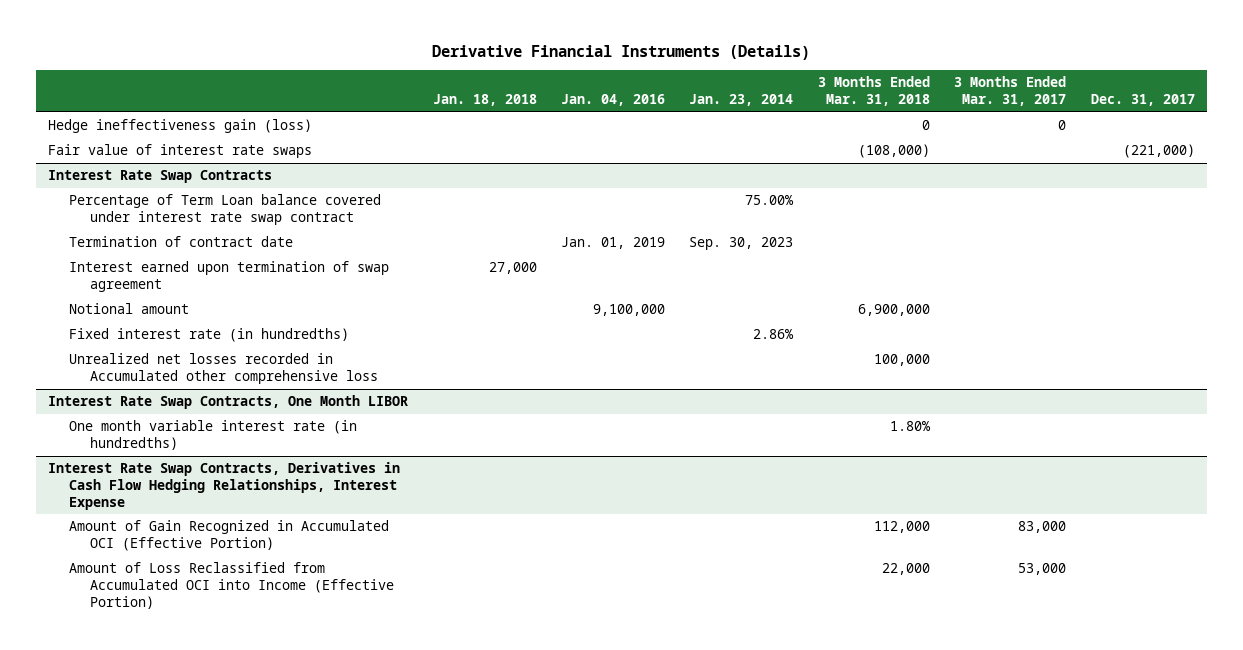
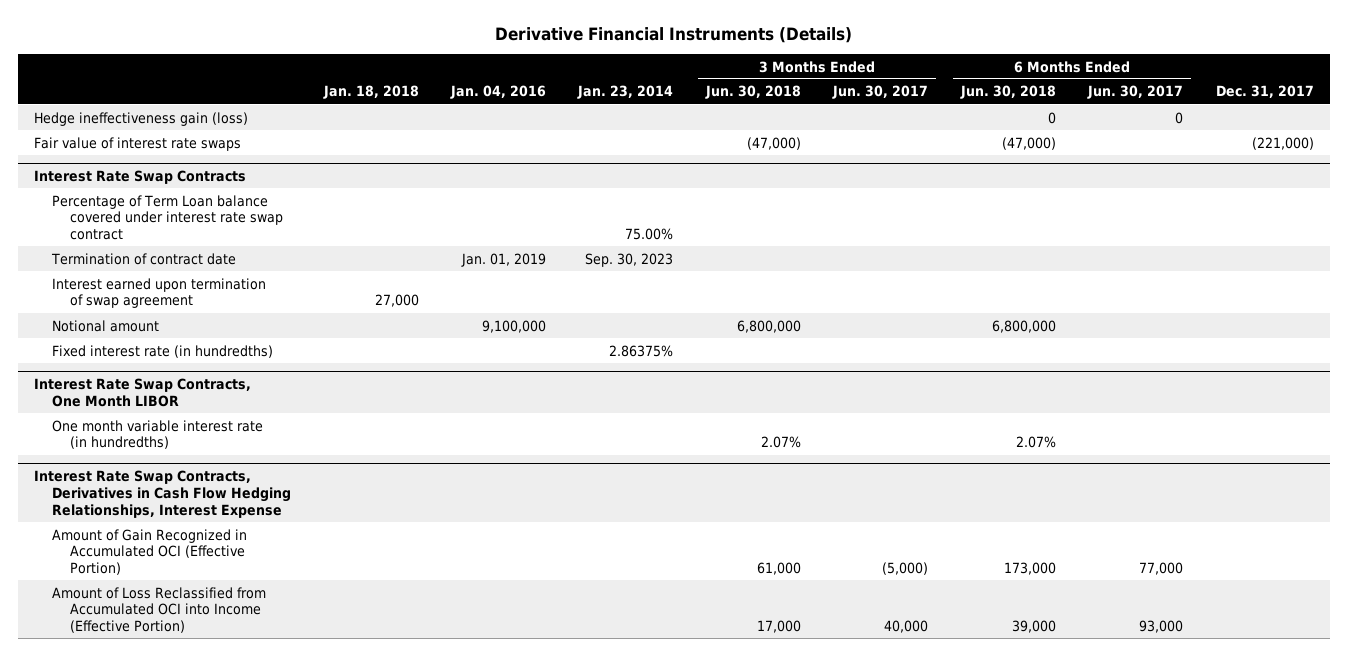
- | Jan. 18, 2018 | Jan. 04, 2016 | Jan. 23, 2014 | 3 Months Ended Mar. 31, 2018 | 3 Months Ended Mar. 31, 2017 | Dec. 31, 2017
+ | Jan. 18, 2018 | Jan. 04, 2016 | Jan. 23, 2014 | 3 Months Ended Jun. 30, 2018 | 3 Months Ended Jun. 30, 2017 | 6 Months Ended Jun. 30, 2018 | 6 Months Ended Jun. 30, 2017 | Dec. 31, 2017
@ Interest Rate Swap Contracts
- Fixed interest rate (in hundredths) | | | 2.86% | | |
- Unrealized net losses recorded in Accumulated other comprehensive loss | | | | 100,000 | |
+ Fixed interest rate (in hundredths) | | | 2.86375% | | | | |

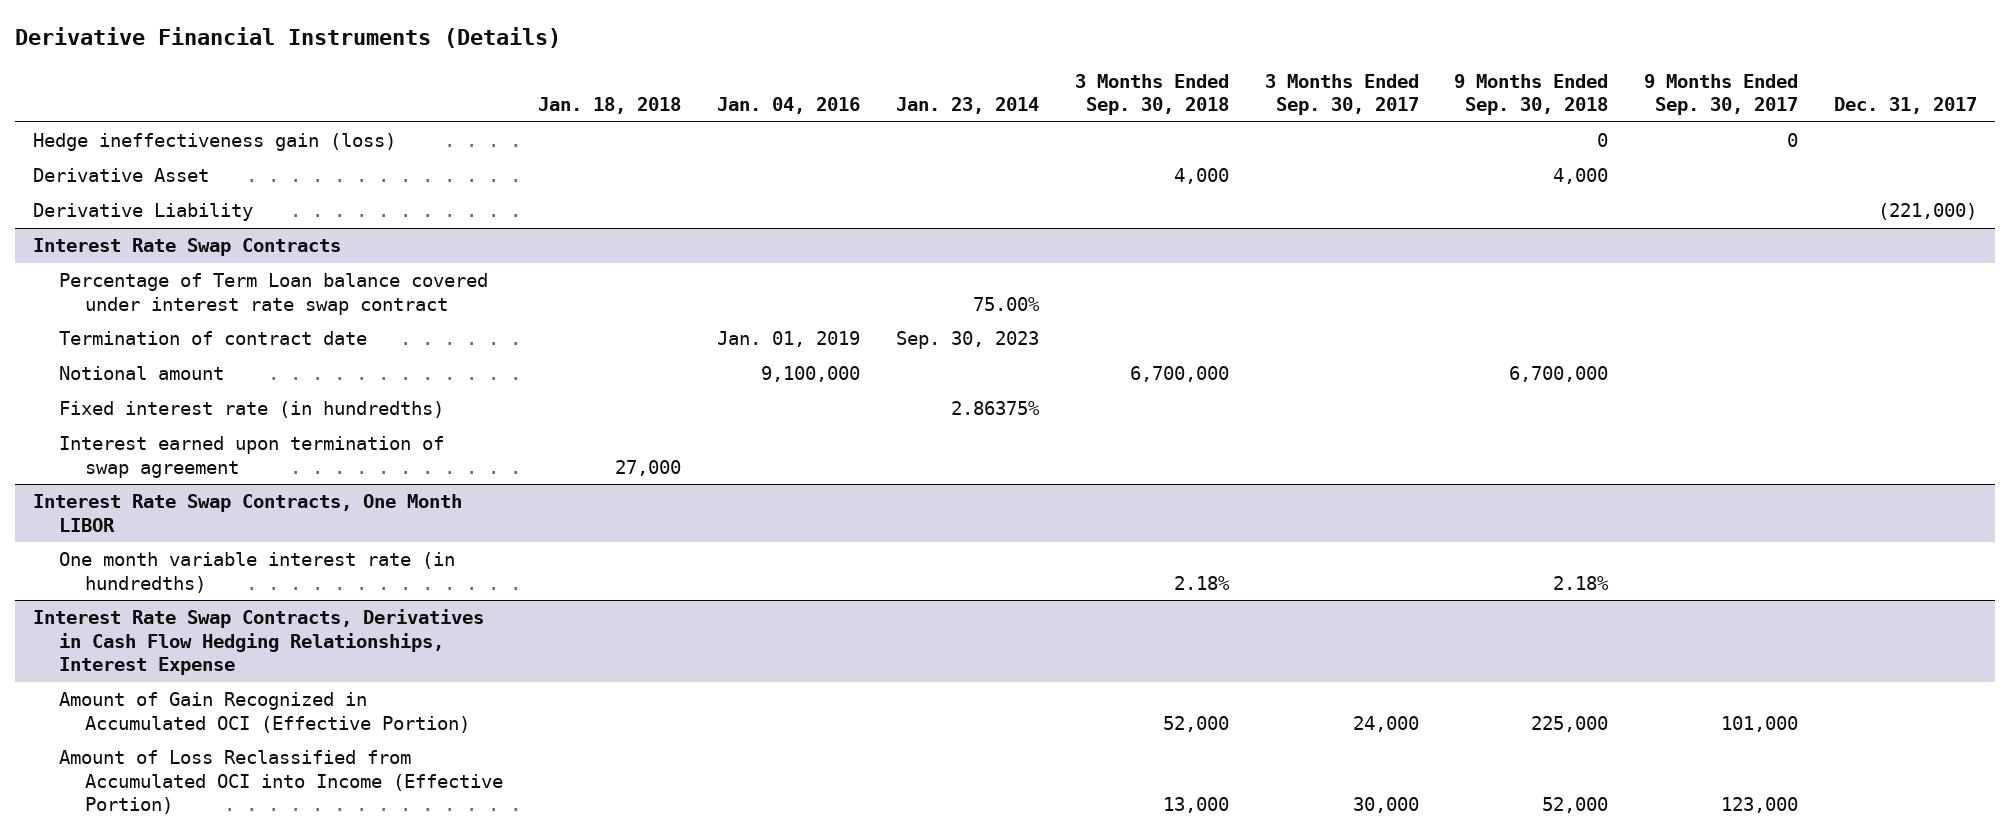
- | Jan. 18, 2018 | Jan. 04, 2016 | Jan. 23, 2014 | 3 Months Ended Jun. 30, 2018 | 3 Months Ended Jun. 30, 2017 | 6 Months Ended Jun. 30, 2018 | 6 Months Ended Jun. 30, 2017 | Dec. 31, 2017
+ | Jan. 18, 2018 | Jan. 04, 2016 | Jan. 23, 2014 | 3 Months Ended Sep. 30, 2018 | 3 Months Ended Sep. 30, 2017 | 9 Months Ended Sep. 30, 2018 | 9 Months Ended Sep. 30, 2017 | Dec. 31, 2017
- Fair value of interest rate swaps | | | | (47,000) | | (47,000) | | (221,000)
+ Derivative Asset | | | | 4,000 | | 4,000 | |
+ Derivative Liability | | | | | | | | (221,000)
@ Interest Rate Swap Contracts
moved down: Interest earned upon termination of swap agreement | 27,000 | | | | | | |

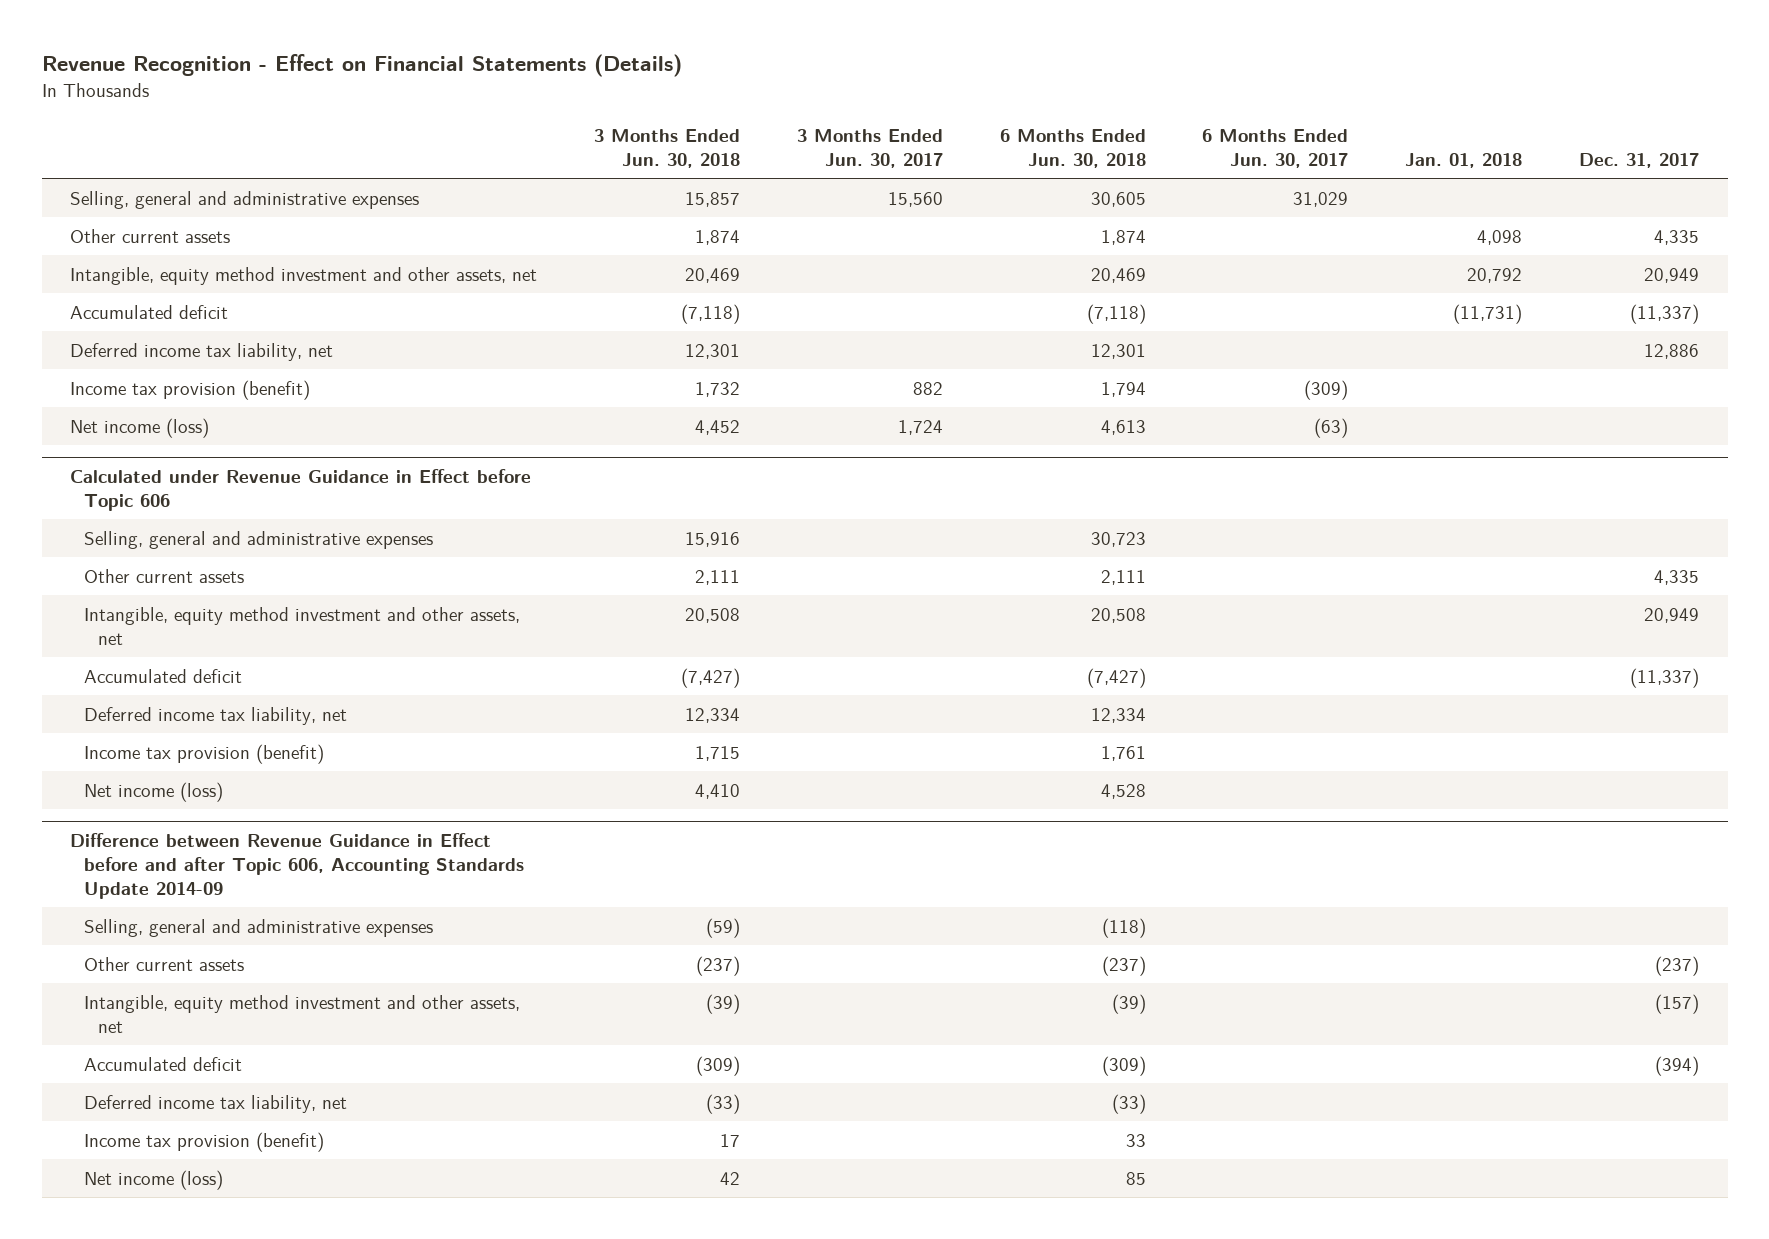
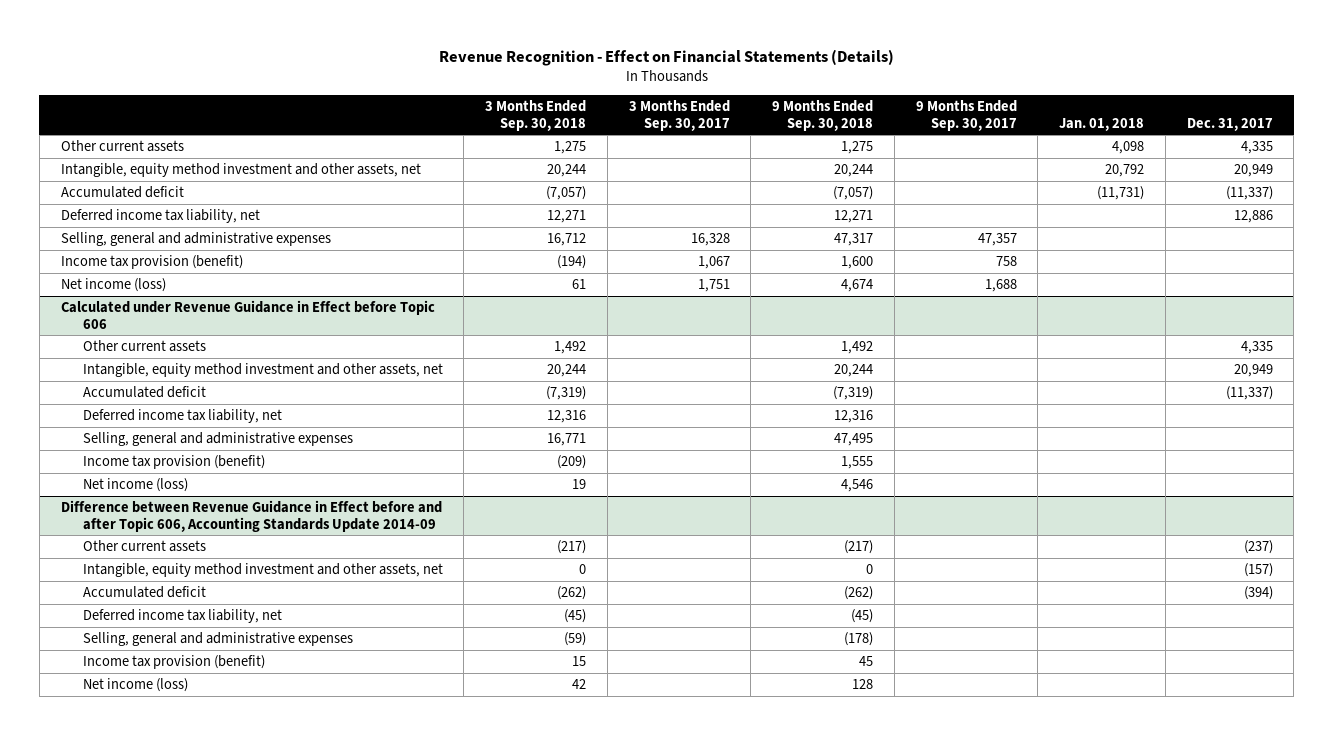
- | 3 Months Ended Jun. 30, 2018 | 3 Months Ended Jun. 30, 2017 | 6 Months Ended Jun. 30, 2018 | 6 Months Ended Jun. 30, 2017 | Jan. 01, 2018 | Dec. 31, 2017
+ | 3 Months Ended Sep. 30, 2018 | 3 Months Ended Sep. 30, 2017 | 9 Months Ended Sep. 30, 2018 | 9 Months Ended Sep. 30, 2017 | Jan. 01, 2018 | Dec. 31, 2017
moved down: Selling, general and administrative expenses | 16,712 | 16,328 | 47,317 | 47,357 | |
@ Calculated under Revenue Guidance in Effect before Topic 606
moved down: Selling, general and administrative expenses | 16,771 | | 47,495 | | |
@ Difference between Revenue Guidance in Effect before and after Topic 606, Accounting Standards Update 2014-09
moved down: Selling, general and administrative expenses | (59) | | (178) | | |

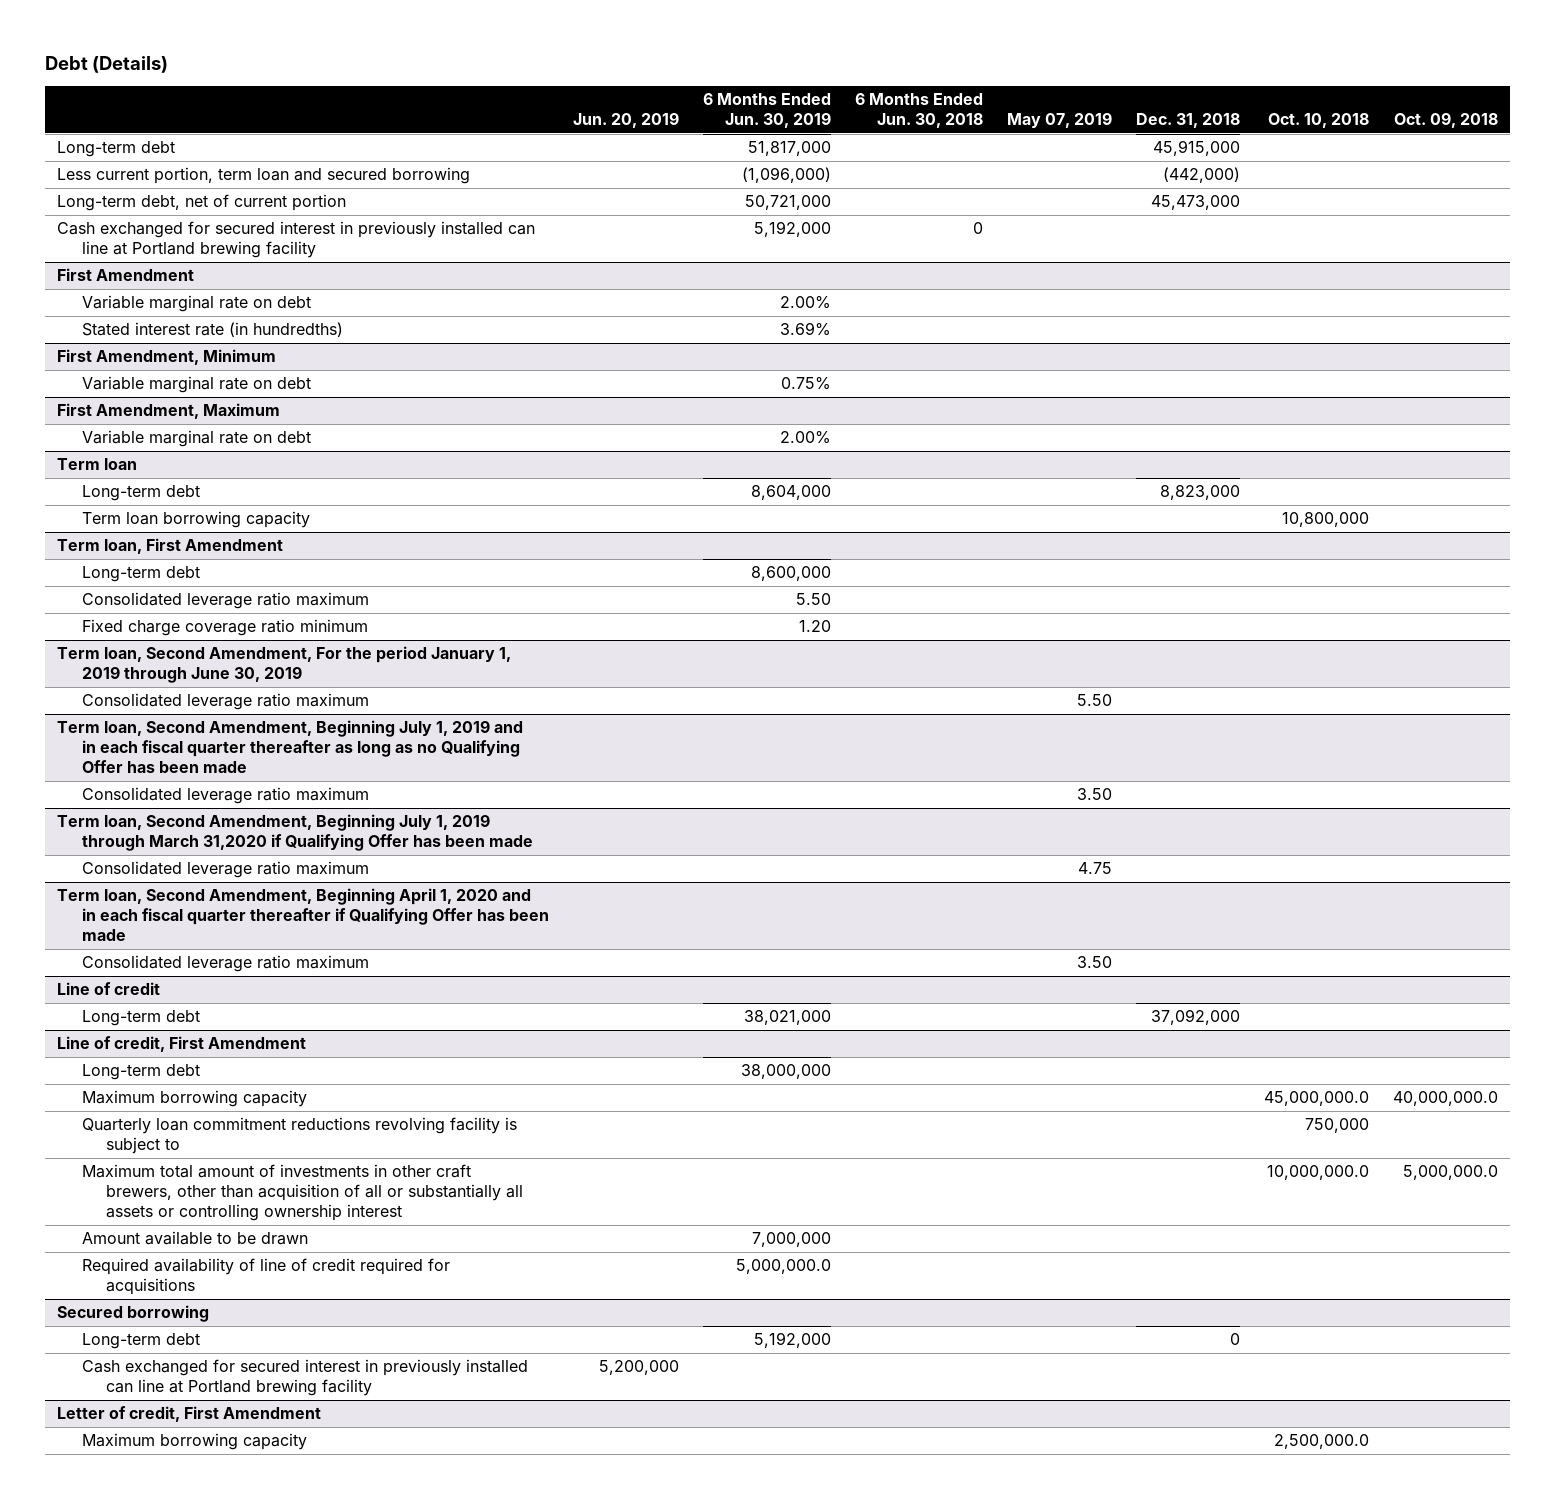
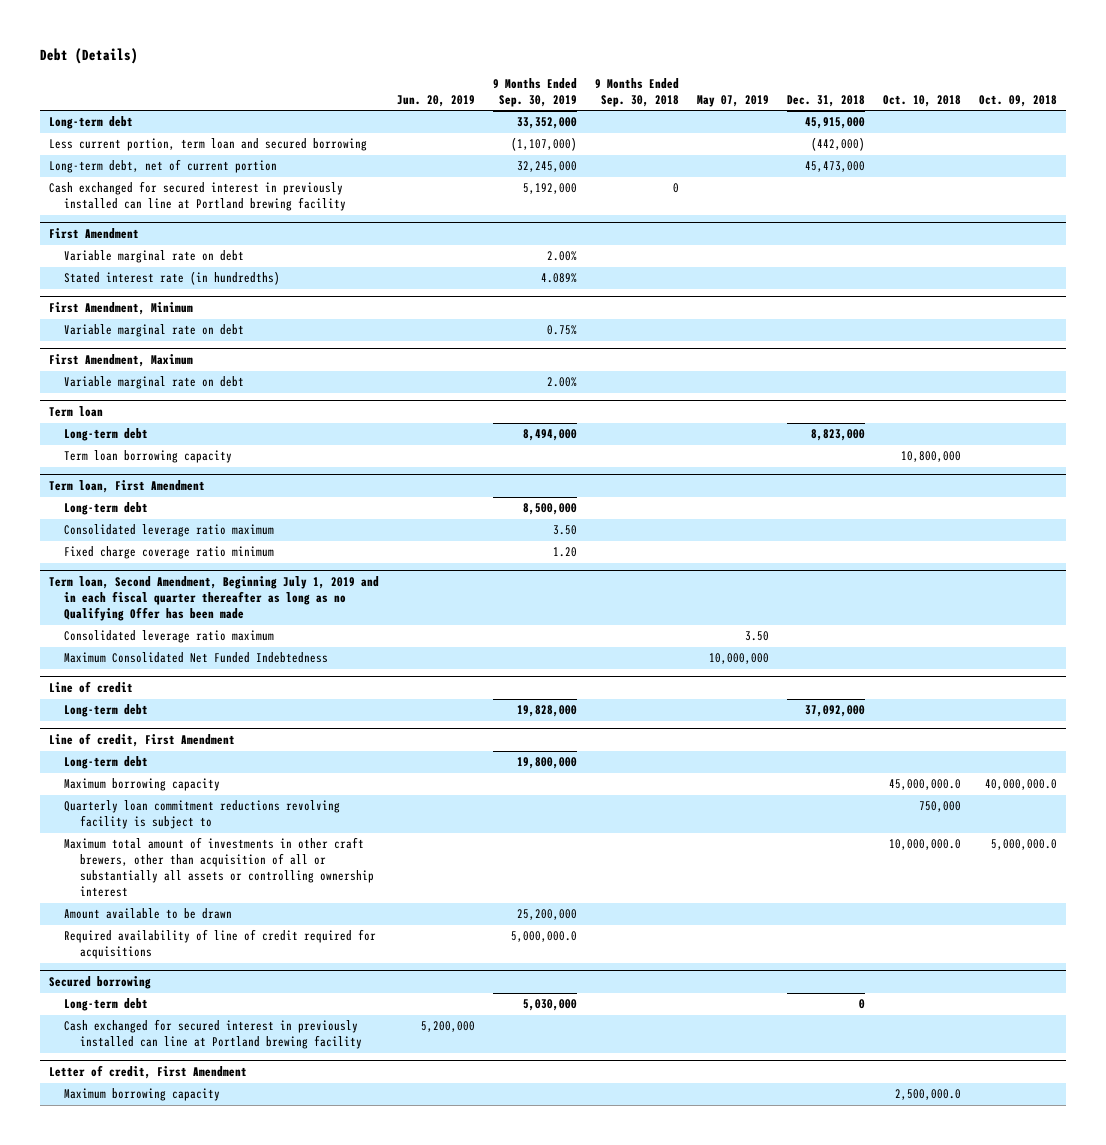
- | Jun. 20, 2019 | 6 Months Ended Jun. 30, 2019 | 6 Months Ended Jun. 30, 2018 | May 07, 2019 | Dec. 31, 2018 | Oct. 10, 2018 | Oct. 09, 2018
+ | Jun. 20, 2019 | 9 Months Ended Sep. 30, 2019 | 9 Months Ended Sep. 30, 2018 | May 07, 2019 | Dec. 31, 2018 | Oct. 10, 2018 | Oct. 09, 2018
- Term loan, Second Amendment, For the period January 1, 2019 through June 30, 2019
- Consolidated leverage ratio maximum | | | | 5.50 | | |
- Term loan, Second Amendment, Beginning July 1, 2019 through March 31,2020 if Qualifying Offer has been made
- Consolidated leverage ratio maximum | | | | 4.75 | | |
- Term loan, Second Amendment, Beginning April 1, 2020 and in each fiscal quarter thereafter if Qualifying Offer has been made
- Consolidated leverage ratio maximum | | | | 3.50 | | |
@ Term loan, Second Amendment, Beginning July 1, 2019 and in each fiscal quarter thereafter as long as no Qualifying Offer has been made
+ Maximum Consolidated Net Funded Indebtedness | | | | 10,000,000 | | |

